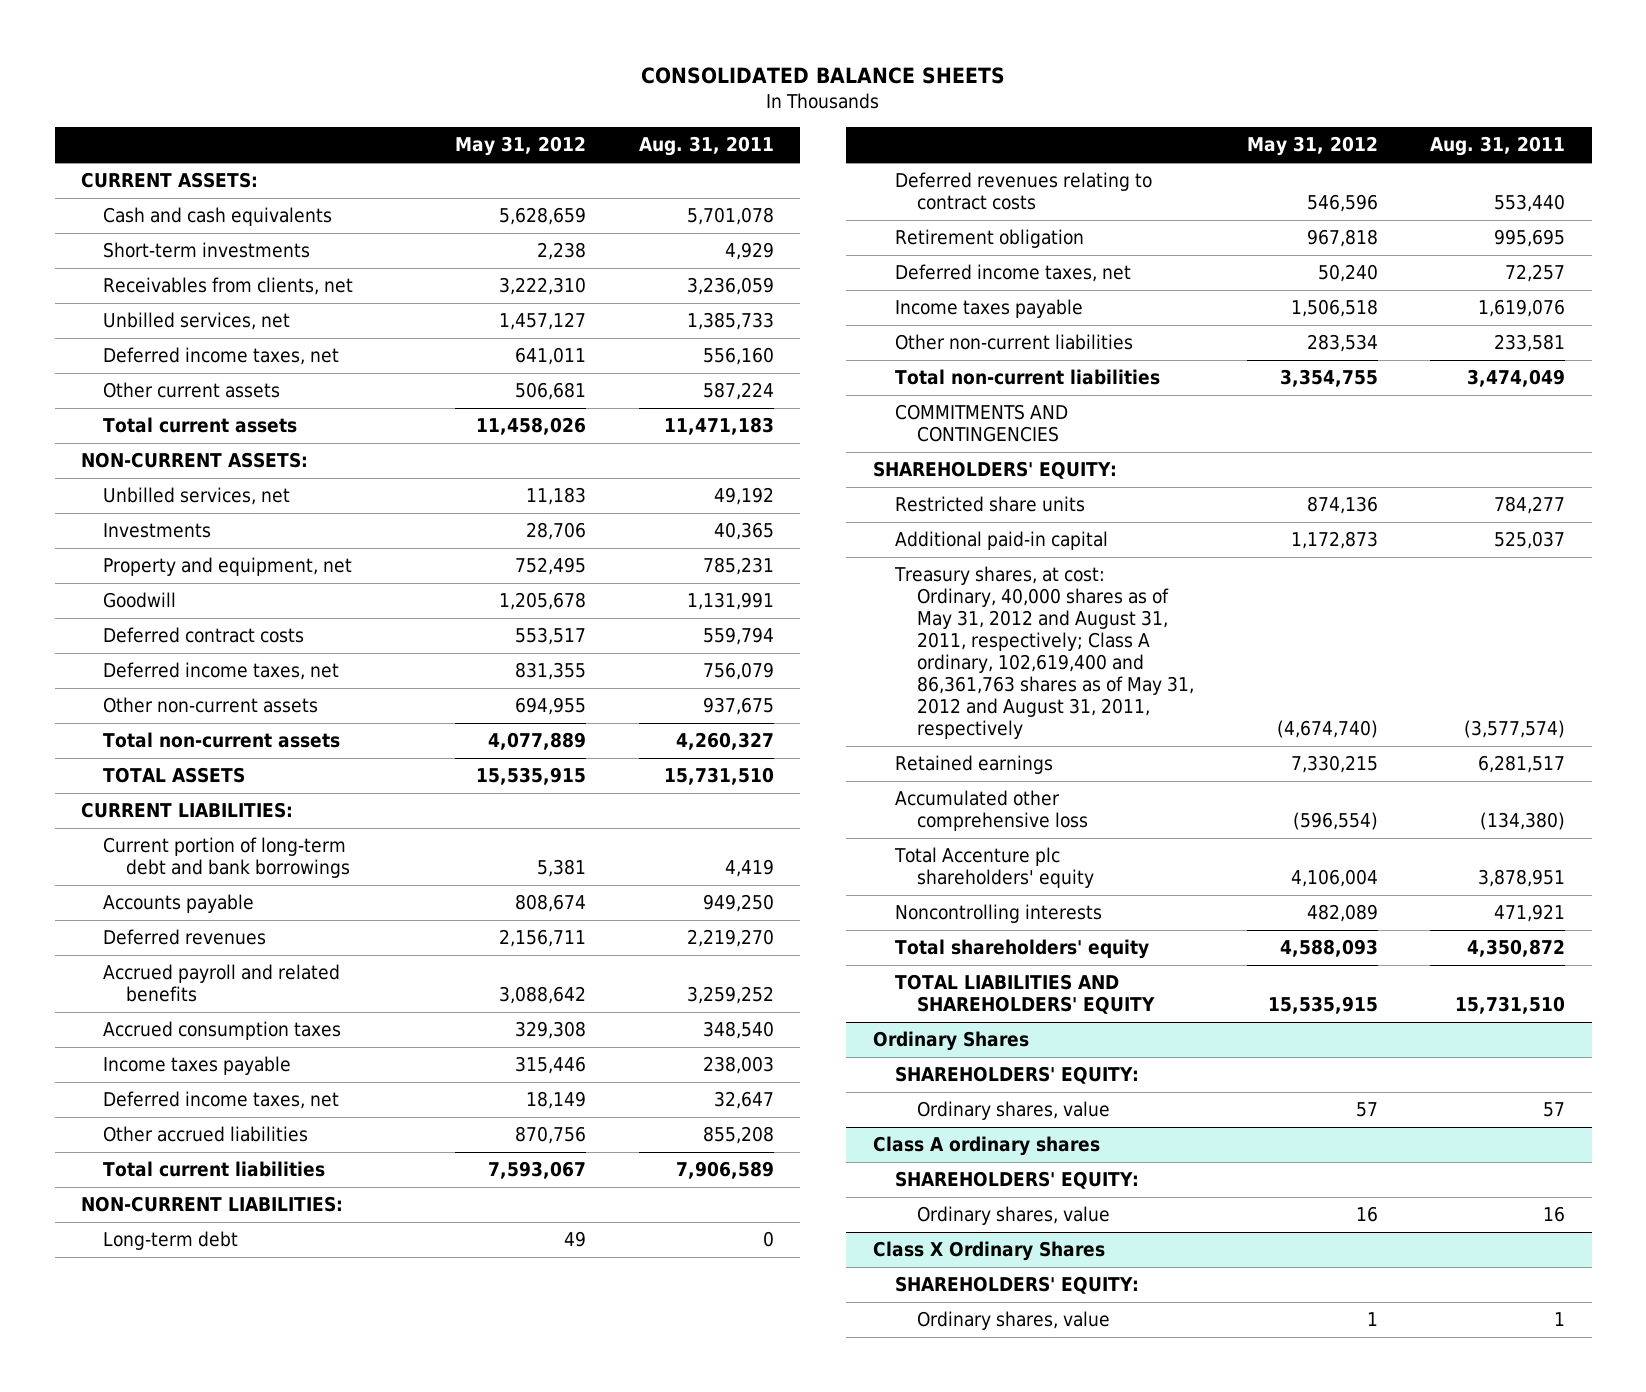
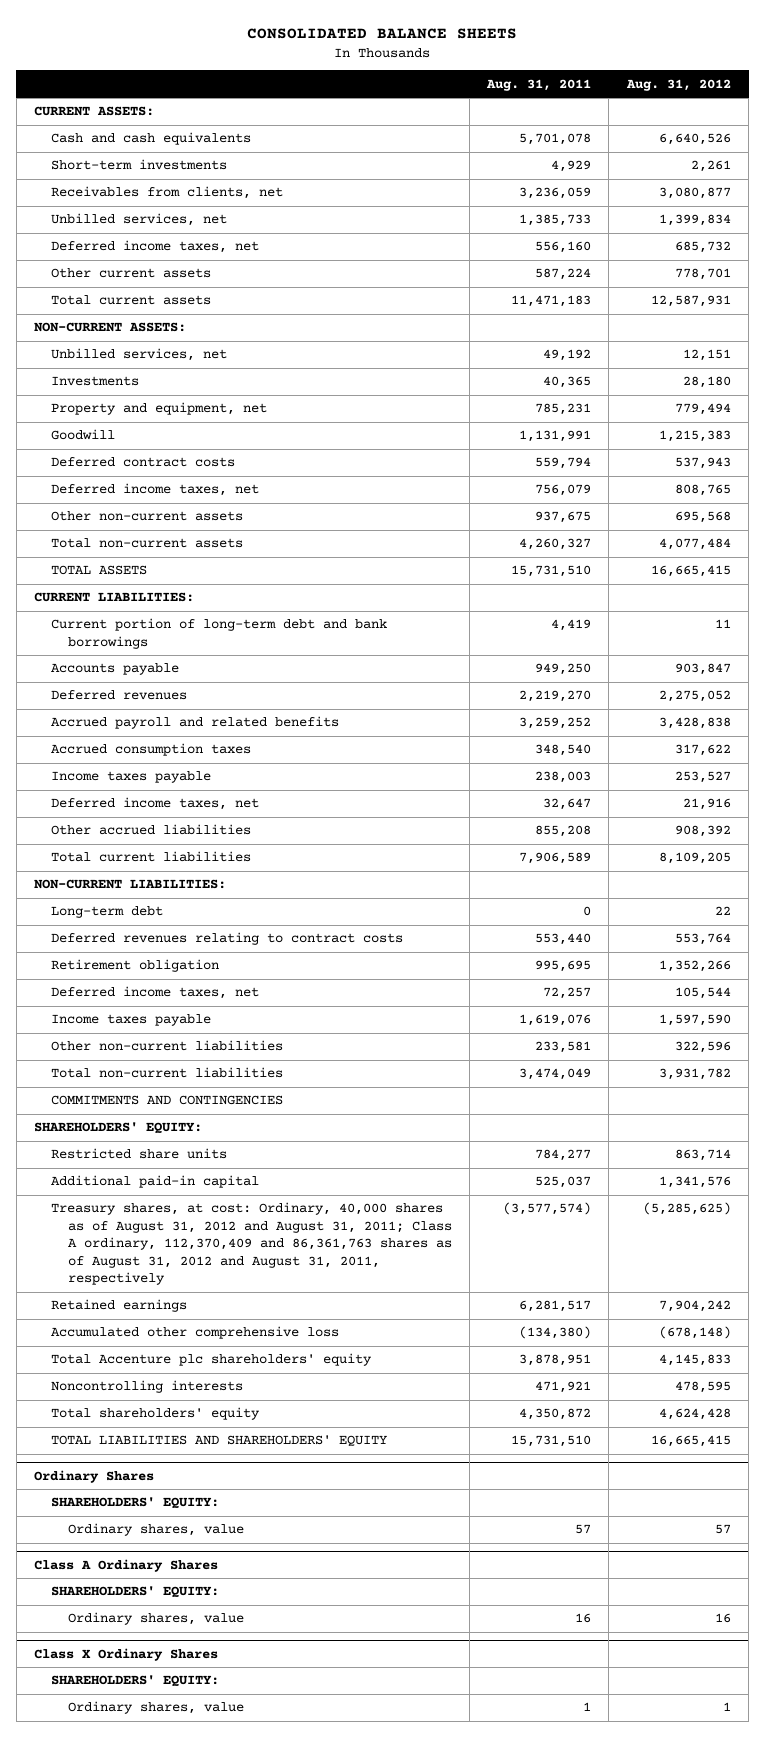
- | May 31, 2012 | Aug. 31, 2011
+ | Aug. 31, 2011 | Aug. 31, 2012
- Treasury shares, at cost: Ordinary, 40,000 shares as of May 31, 2012 and August 31, 2011, respectively; Class A ordinary, 102,619,400 and 86,361,763 shares as of May 31, 2012 and August 31, 2011, respectively | (4,674,740) | (3,577,574)
+ Treasury shares, at cost: Ordinary, 40,000 shares as of August 31, 2012 and August 31, 2011; Class A ordinary, 112,370,409 and 86,361,763 shares as of August 31, 2012 and August 31, 2011, respectively | (3,577,574) | (5,285,625)
- Class A ordinary shares
+ Class A Ordinary Shares

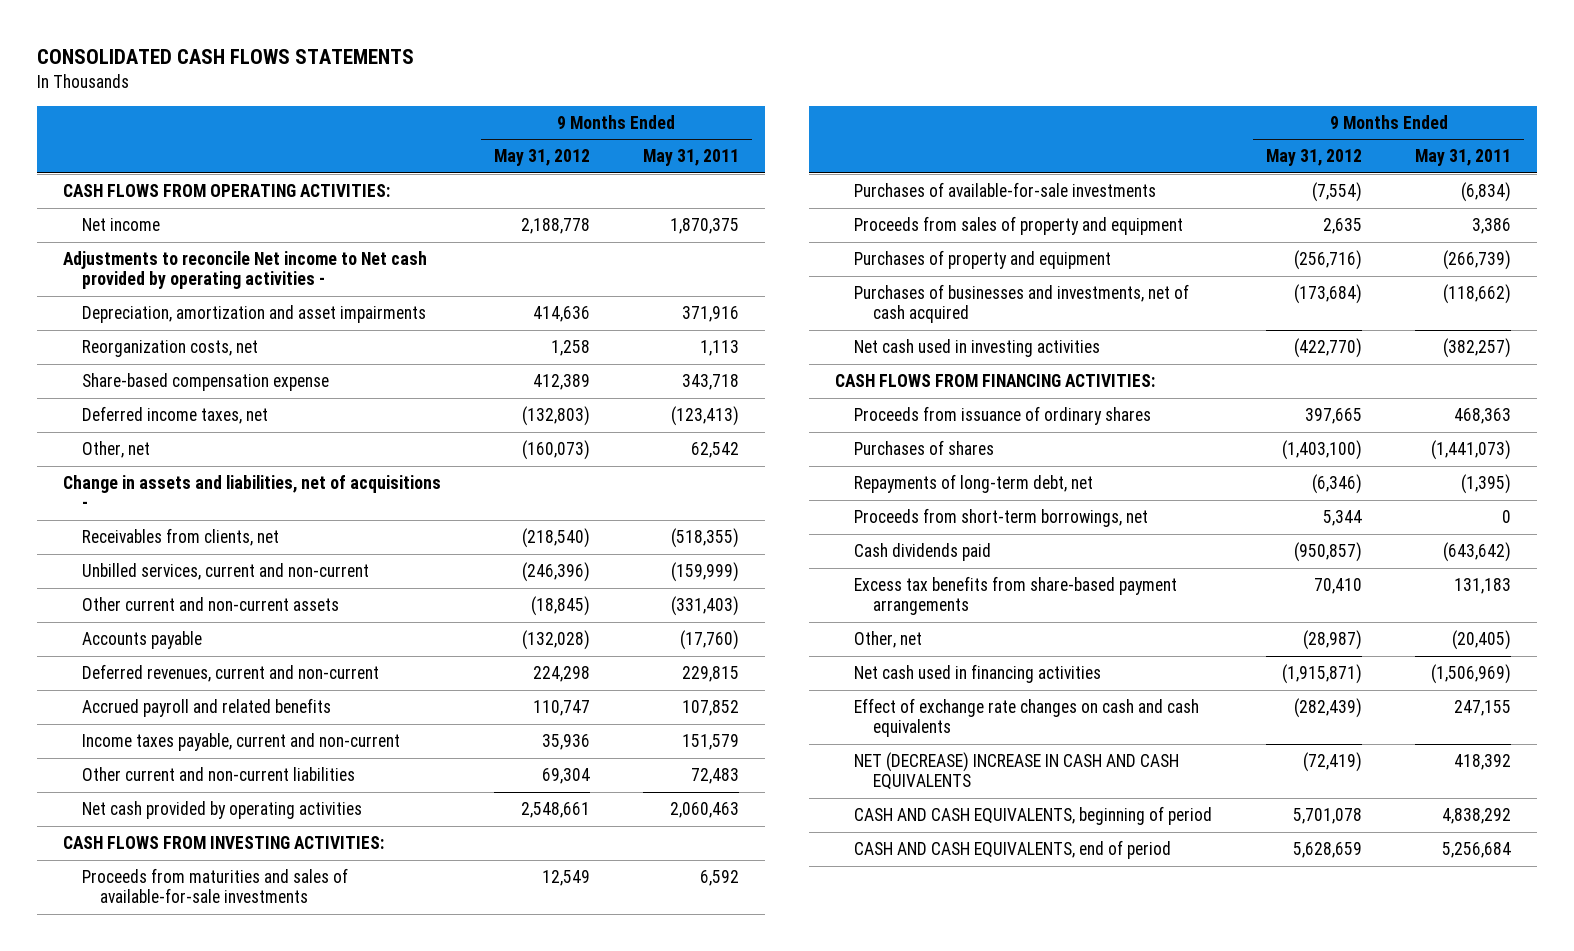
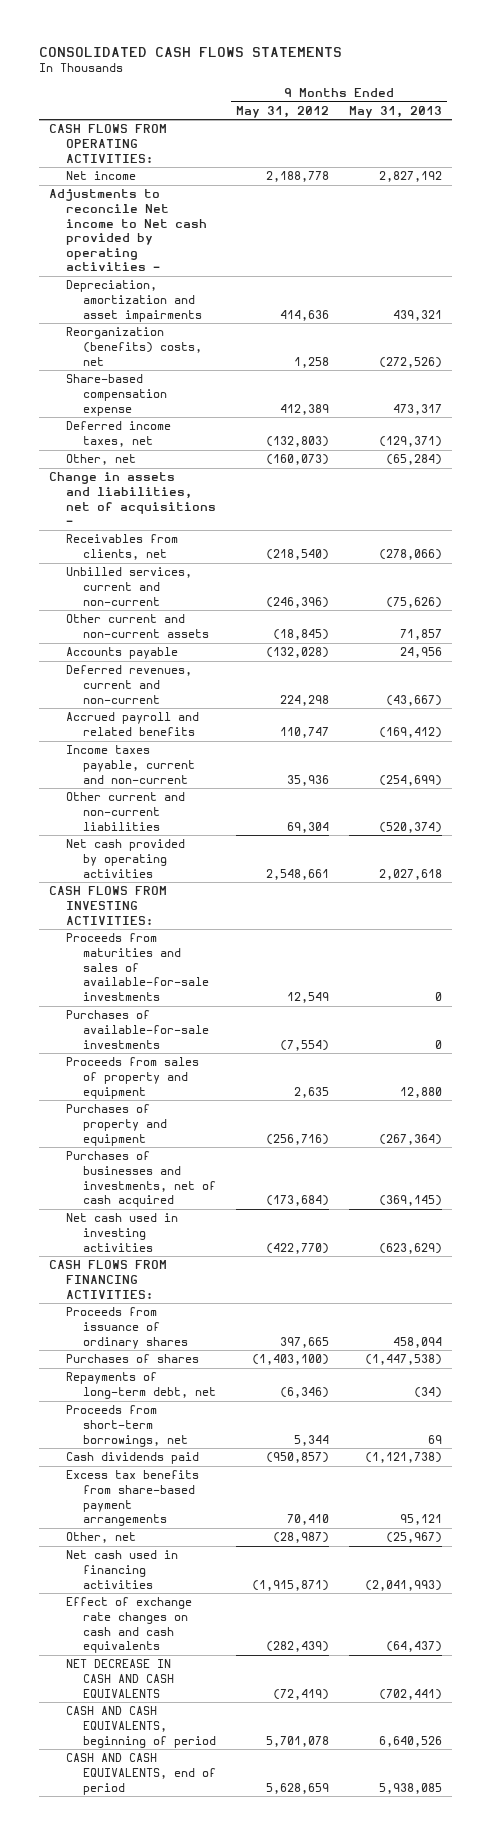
- | 9 Months Ended May 31, 2012 | 9 Months Ended May 31, 2011
+ | 9 Months Ended May 31, 2012 | 9 Months Ended May 31, 2013
- Reorganization costs, net | 1,258 | 1,113
+ Reorganization (benefits) costs, net | 1,258 | (272,526)
- NET (DECREASE) INCREASE IN CASH AND CASH EQUIVALENTS | (72,419) | 418,392
+ NET DECREASE IN CASH AND CASH EQUIVALENTS | (72,419) | (702,441)

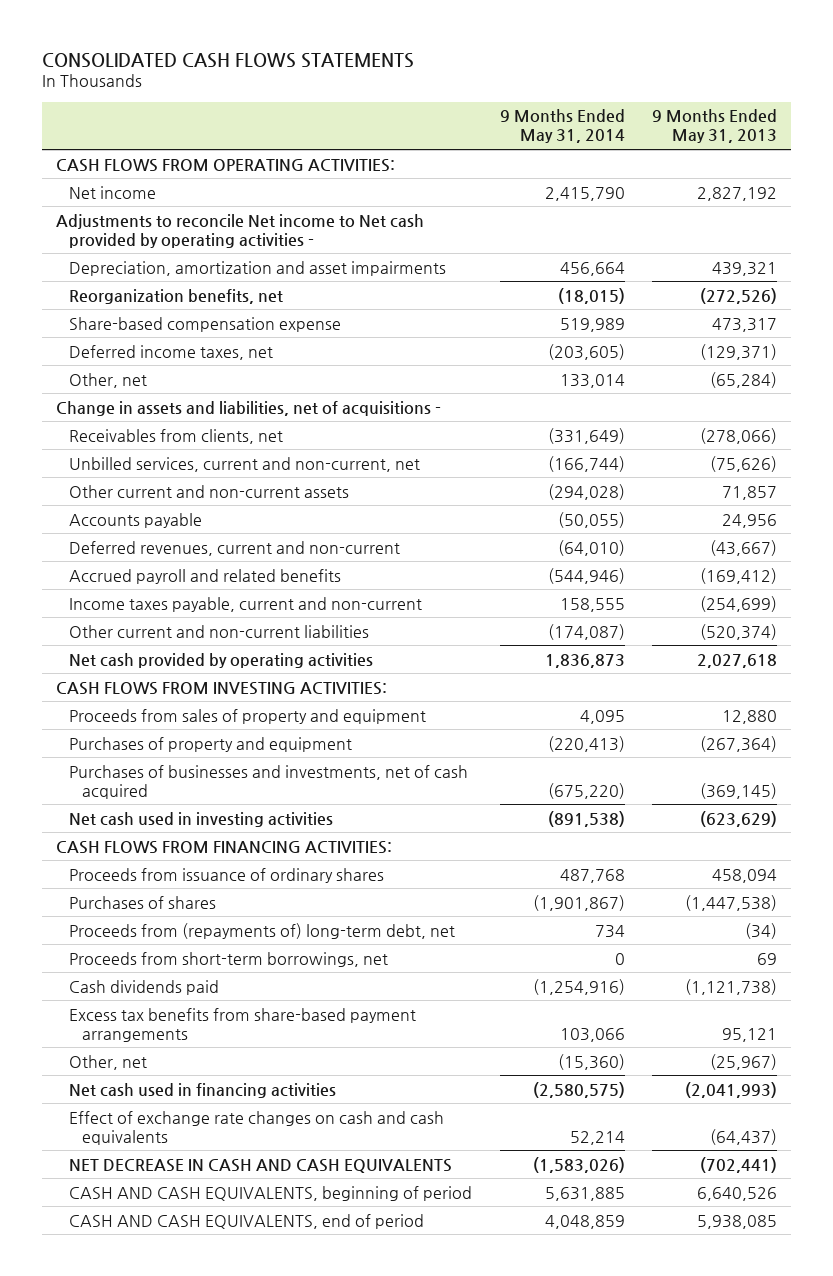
- | 9 Months Ended May 31, 2012 | 9 Months Ended May 31, 2013
+ | 9 Months Ended May 31, 2014 | 9 Months Ended May 31, 2013
- Reorganization (benefits) costs, net | 1,258 | (272,526)
+ Reorganization benefits, net | (18,015) | (272,526)
- Unbilled services, current and non-current | (246,396) | (75,626)
+ Unbilled services, current and non-current, net | (166,744) | (75,626)
- Proceeds from maturities and sales of available-for-sale investments | 12,549 | 0
- Purchases of available-for-sale investments | (7,554) | 0
- Repayments of long-term debt, net | (6,346) | (34)
+ Proceeds from (repayments of) long-term debt, net | 734 | (34)

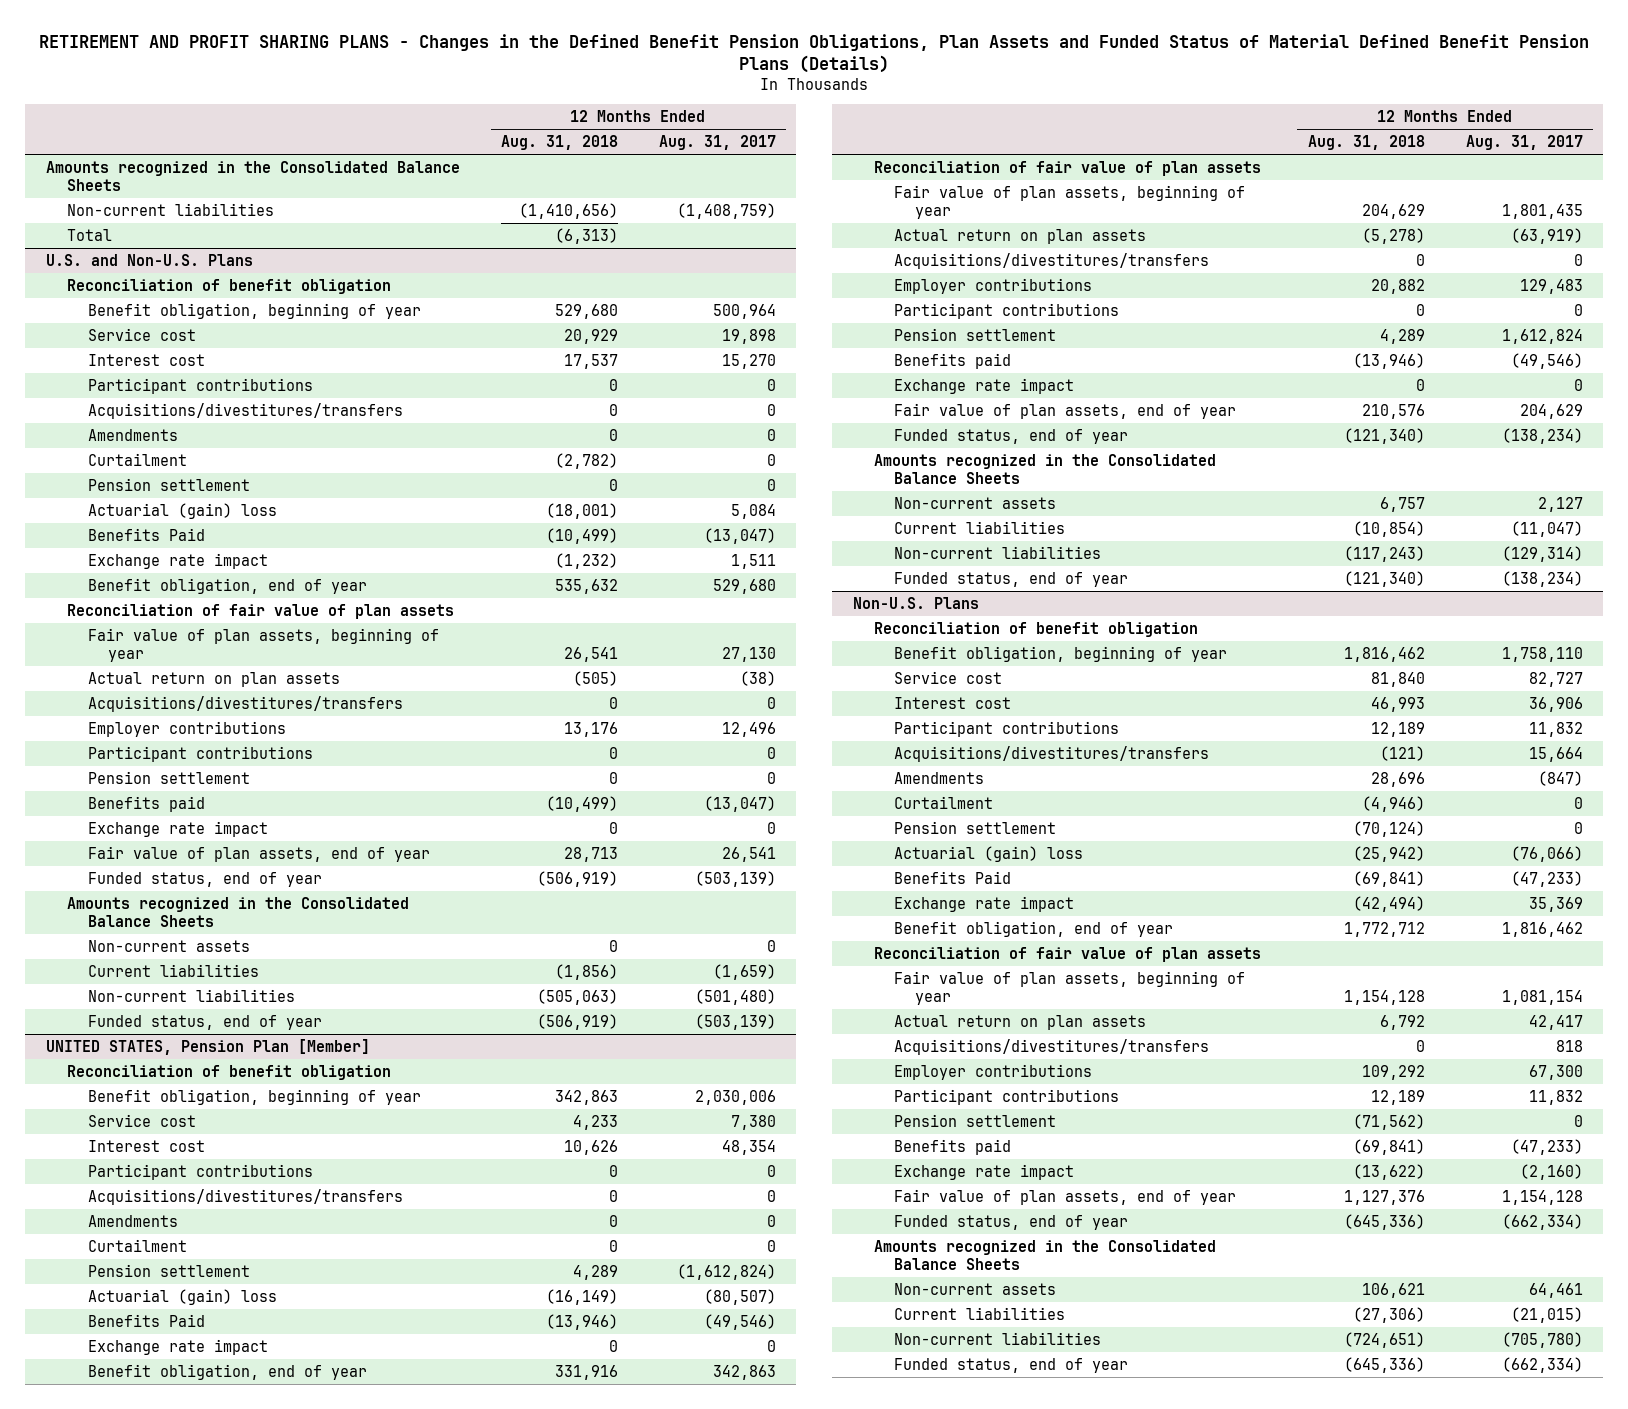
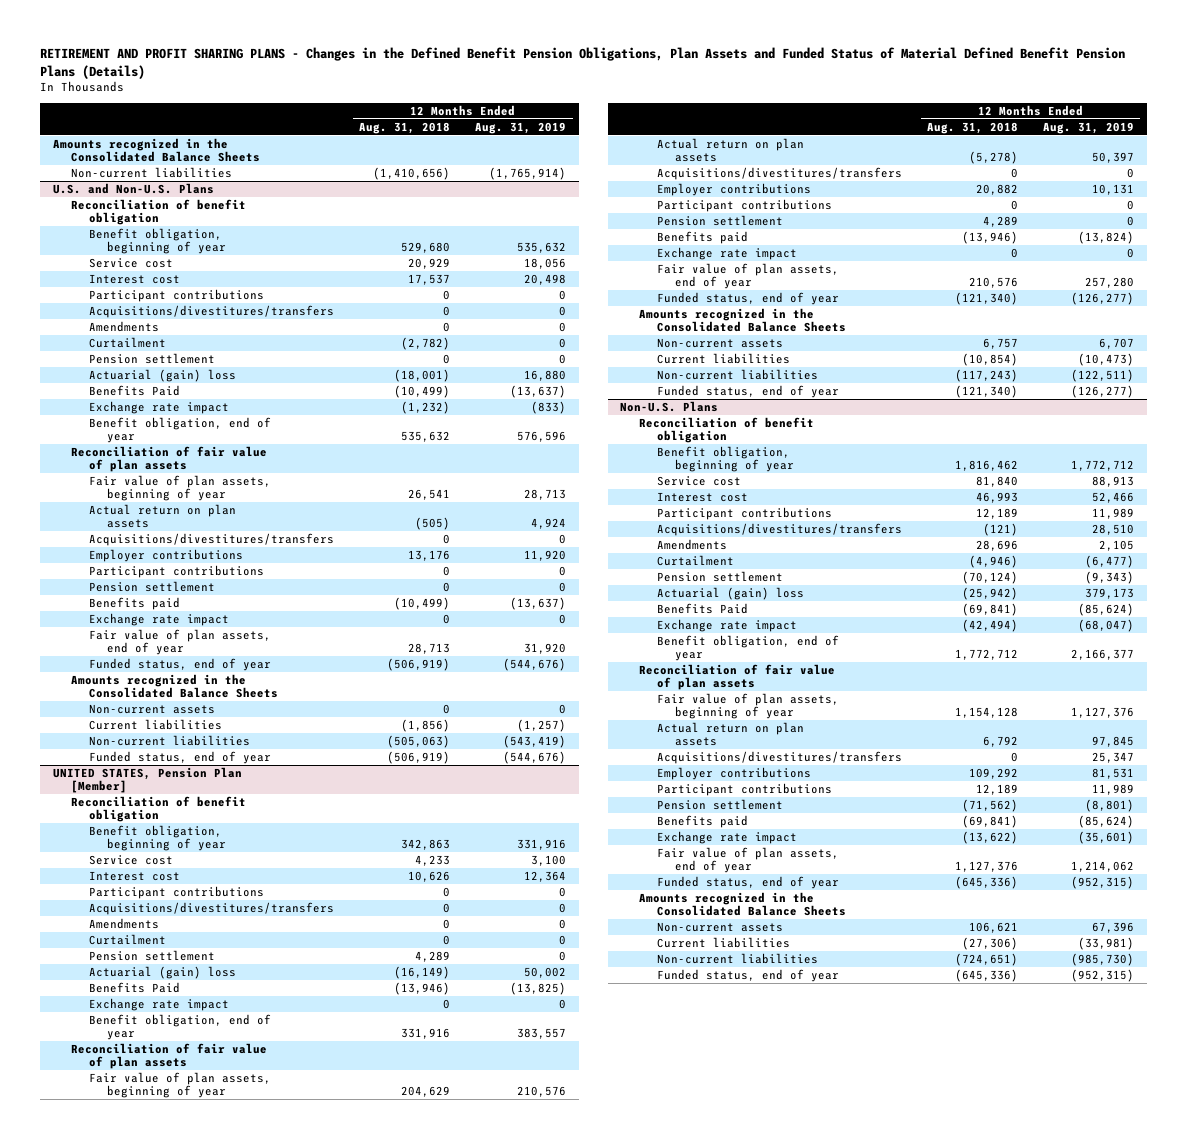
- | 12 Months Ended Aug. 31, 2018 | 12 Months Ended Aug. 31, 2017
+ | 12 Months Ended Aug. 31, 2018 | 12 Months Ended Aug. 31, 2019
- Total | (6,313) |

